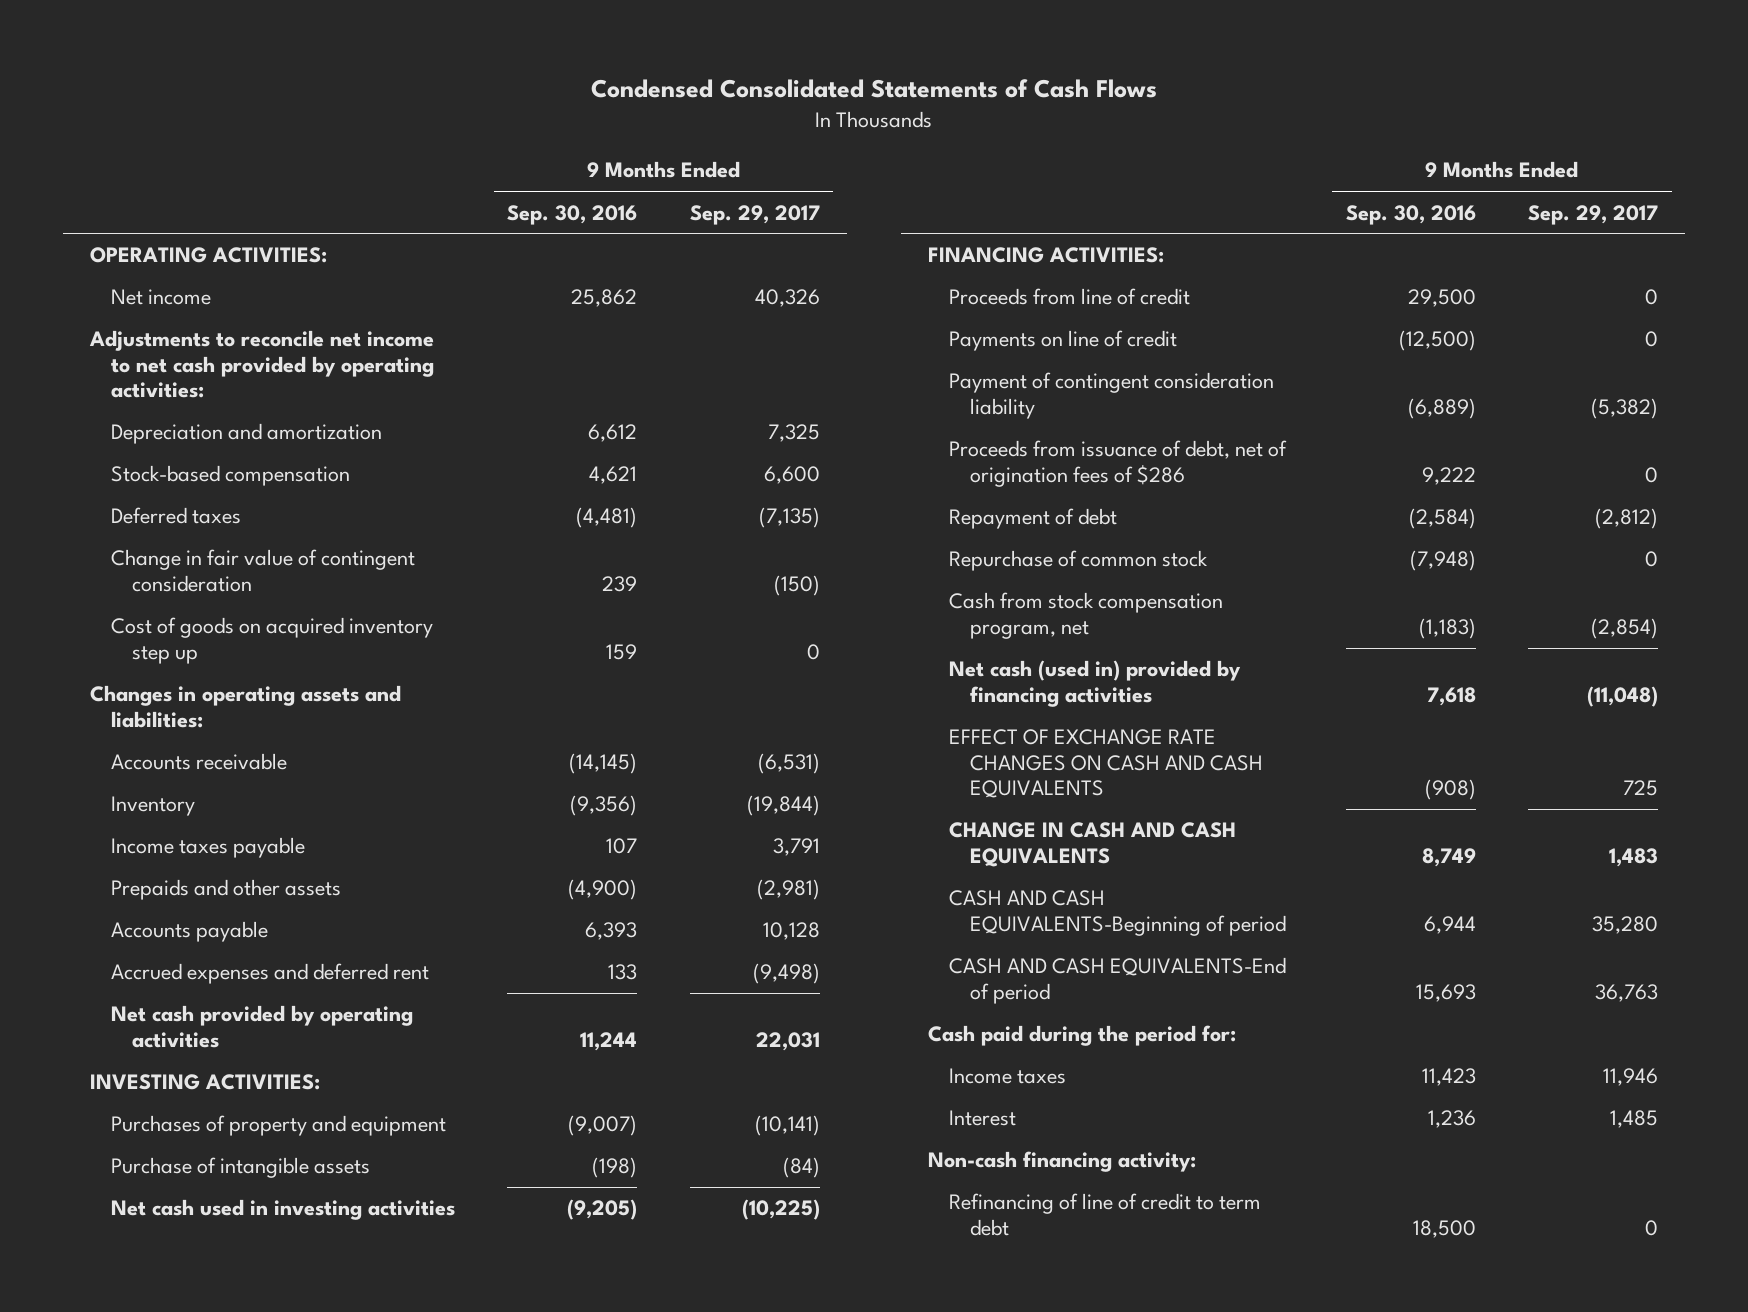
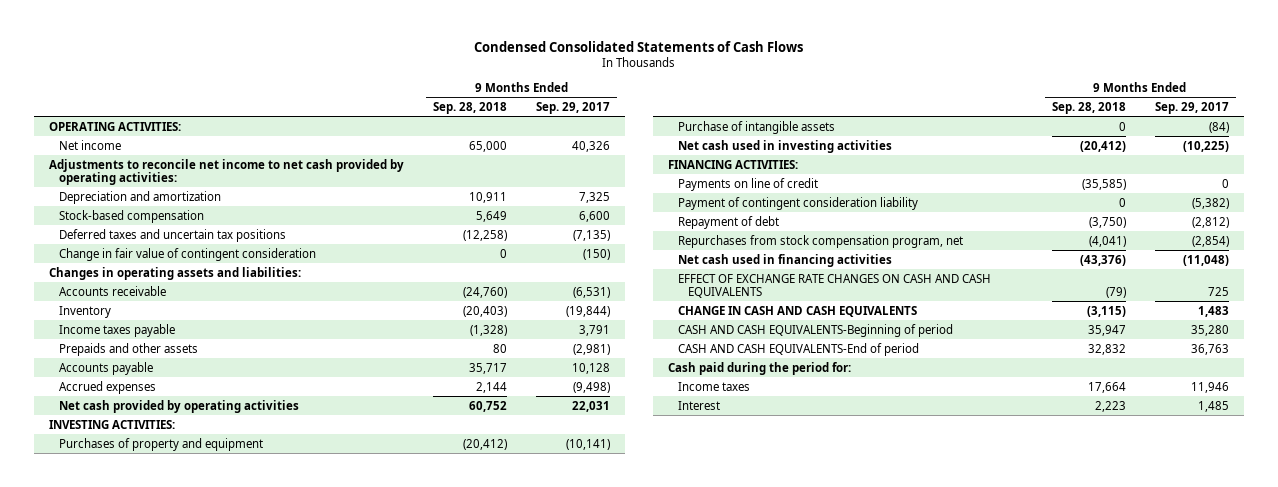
- | 9 Months Ended Sep. 30, 2016 | 9 Months Ended Sep. 29, 2017
+ | 9 Months Ended Sep. 28, 2018 | 9 Months Ended Sep. 29, 2017
- Deferred taxes | (4,481) | (7,135)
+ Deferred taxes and uncertain tax positions | (12,258) | (7,135)
- Cost of goods on acquired inventory step up | 159 | 0
- Accrued expenses and deferred rent | 133 | (9,498)
+ Accrued expenses | 2,144 | (9,498)
- Proceeds from line of credit | 29,500 | 0
- Proceeds from issuance of debt, net of origination fees of $286 | 9,222 | 0
- Repurchase of common stock | (7,948) | 0
- Cash from stock compensation program, net | (1,183) | (2,854)
- Net cash (used in) provided by financing activities | 7,618 | (11,048)
+ Repurchases from stock compensation program, net | (4,041) | (2,854)
+ Net cash used in financing activities | (43,376) | (11,048)
- Non-cash financing activity:
- Refinancing of line of credit to term debt | 18,500 | 0

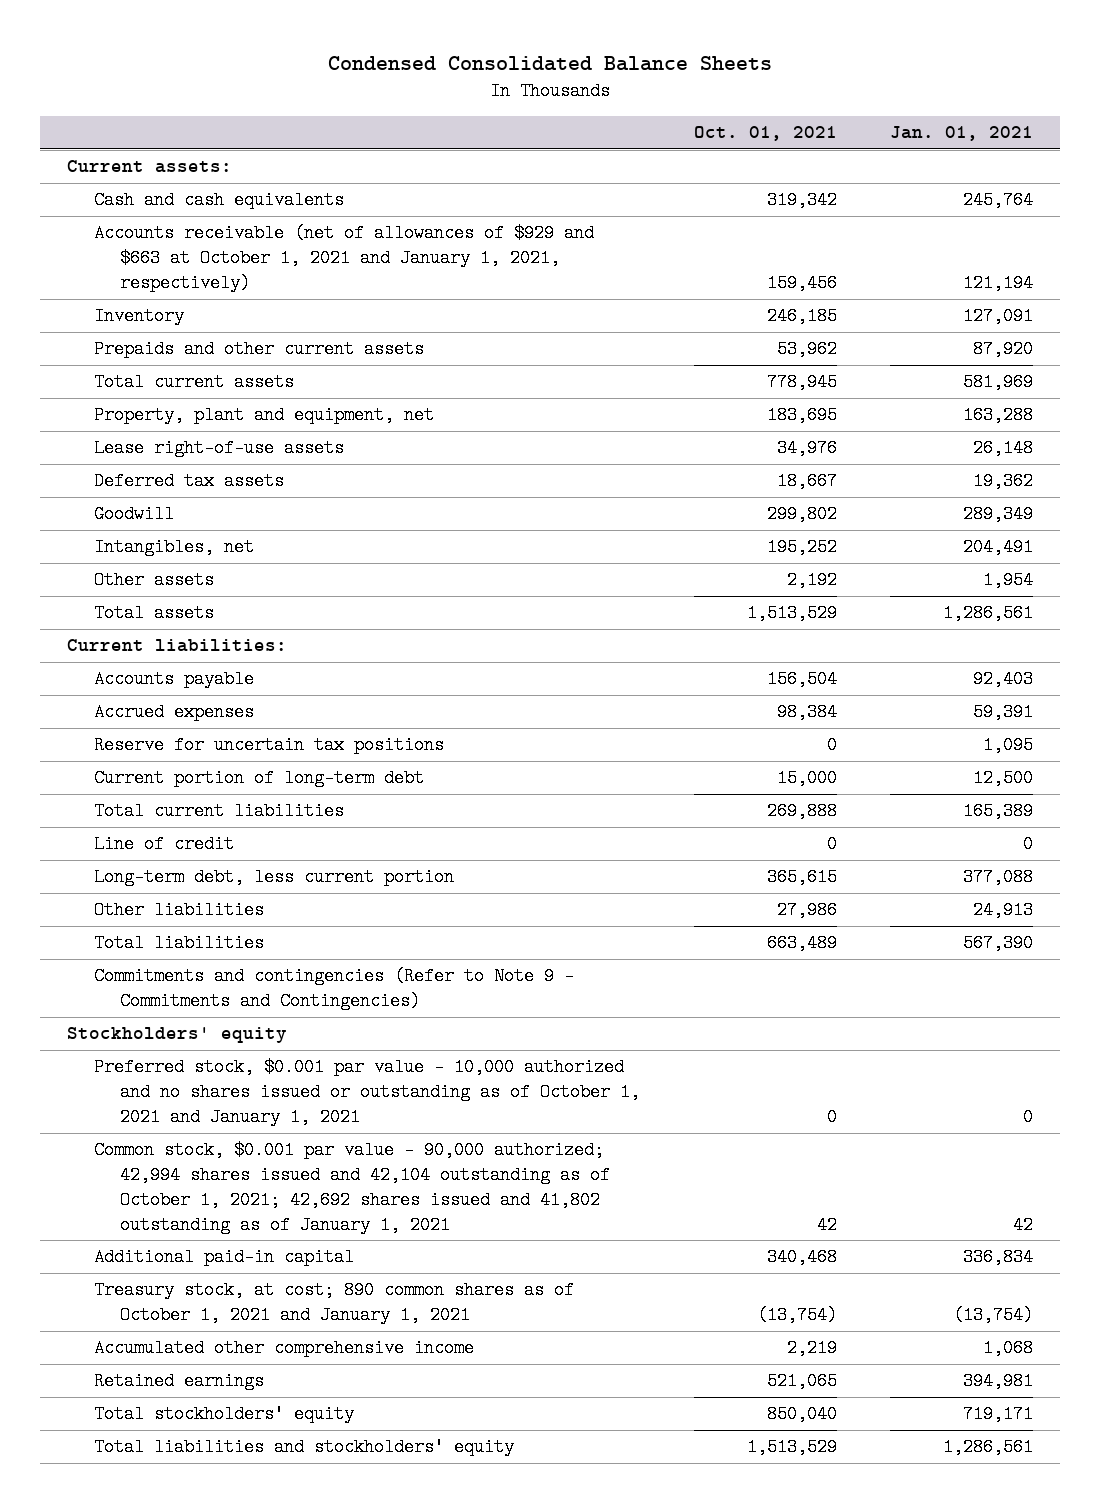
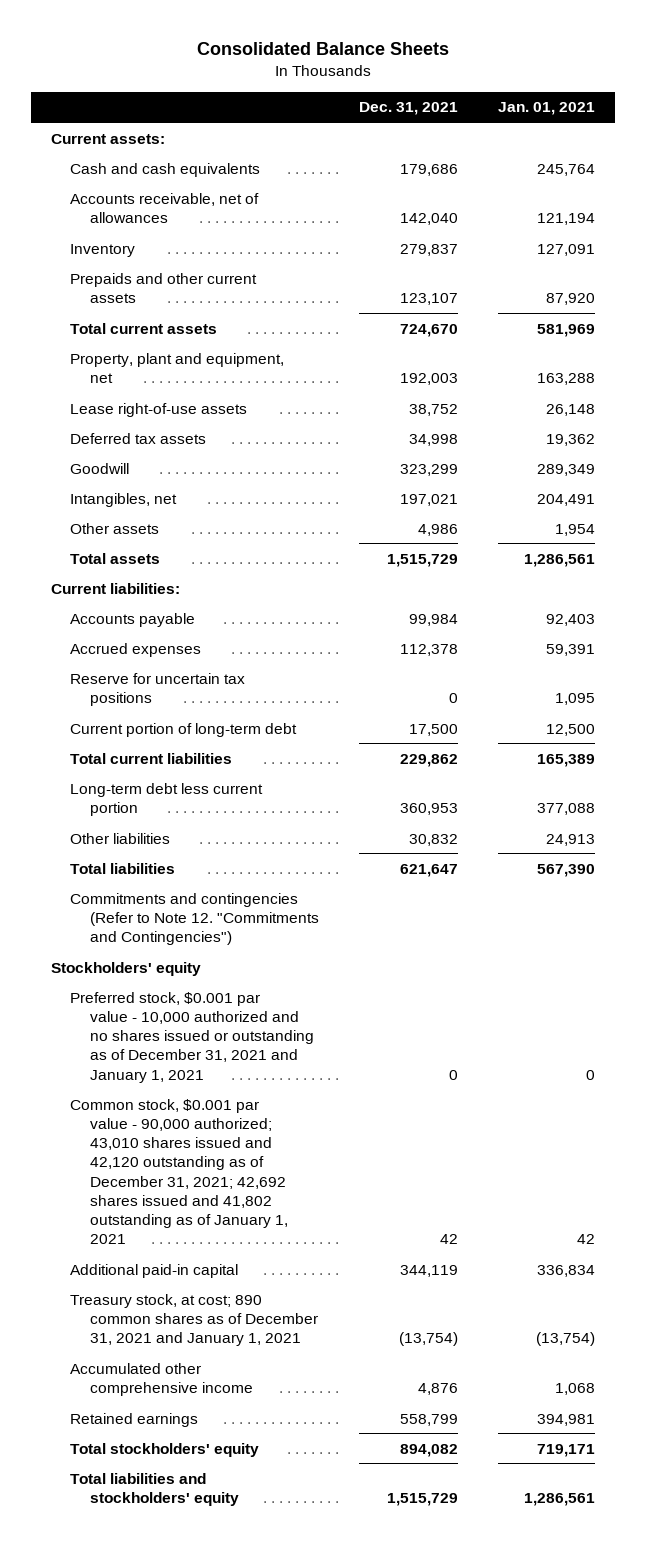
- Condensed Consolidated Balance Sheets
+ Consolidated Balance Sheets
- | Oct. 01, 2021 | Jan. 01, 2021
+ | Dec. 31, 2021 | Jan. 01, 2021
- Accounts receivable (net of allowances of $929 and $663 at October 1, 2021 and January 1, 2021, respectively) | 159,456 | 121,194
+ Accounts receivable, net of allowances | 142,040 | 121,194
- Line of credit | 0 | 0
- Long-term debt, less current portion | 365,615 | 377,088
+ Long-term debt less current portion | 360,953 | 377,088
- Commitments and contingencies (Refer to Note 9 - Commitments and Contingencies)
+ Commitments and contingencies (Refer to Note 12. "Commitments and Contingencies")
- Preferred stock, $0.001 par value - 10,000 authorized and no shares issued or outstanding as of October 1, 2021 and January 1, 2021 | 0 | 0
- Common stock, $0.001 par value - 90,000 authorized; 42,994 shares issued and 42,104 outstanding as of October 1, 2021; 42,692 shares issued and 41,802 outstanding as of January 1, 2021 | 42 | 42
+ Preferred stock, $0.001 par value - 10,000 authorized and no shares issued or outstanding as of December 31, 2021 and January 1, 2021 | 0 | 0
+ Common stock, $0.001 par value - 90,000 authorized; 43,010 shares issued and 42,120 outstanding as of December 31, 2021; 42,692 shares issued and 41,802 outstanding as of January 1, 2021 | 42 | 42
- Treasury stock, at cost; 890 common shares as of October 1, 2021 and January 1, 2021 | (13,754) | (13,754)
+ Treasury stock, at cost; 890 common shares as of December 31, 2021 and January 1, 2021 | (13,754) | (13,754)

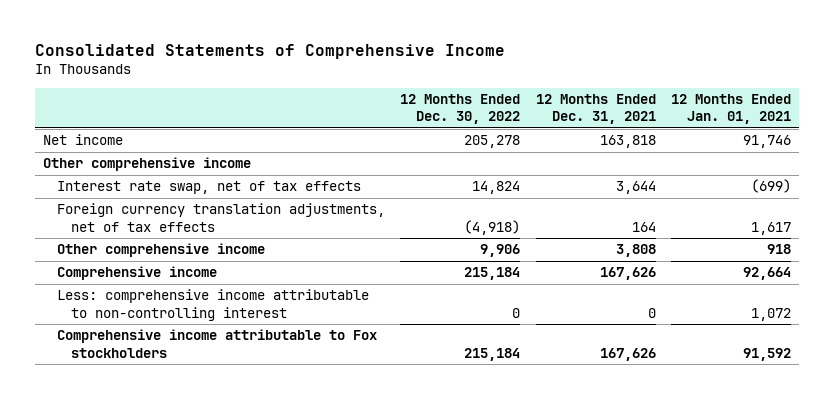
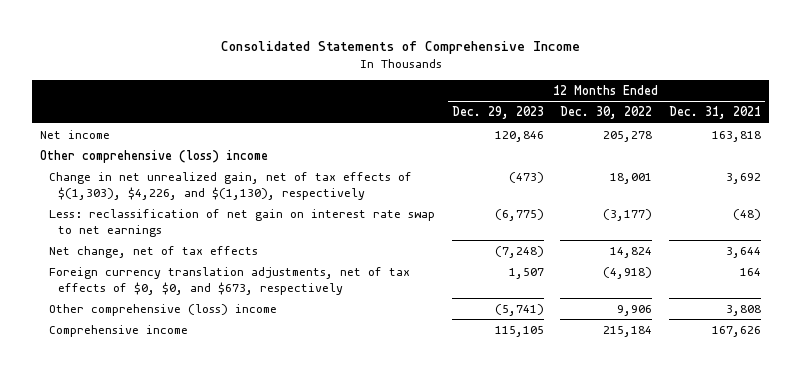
- | 12 Months Ended Dec. 30, 2022 | 12 Months Ended Dec. 31, 2021 | 12 Months Ended Jan. 01, 2021
+ | 12 Months Ended Dec. 29, 2023 | 12 Months Ended Dec. 30, 2022 | 12 Months Ended Dec. 31, 2021
- Other comprehensive income
- Interest rate swap, net of tax effects | 14,824 | 3,644 | (699)
- Foreign currency translation adjustments, net of tax effects | (4,918) | 164 | 1,617
- Other comprehensive income | 9,906 | 3,808 | 918
+ Other comprehensive (loss) income
+ Change in net unrealized gain, net of tax effects of $(1,303), $4,226, and $(1,130), respectively | (473) | 18,001 | 3,692
+ Less: reclassification of net gain on interest rate swap to net earnings | (6,775) | (3,177) | (48)
+ Net change, net of tax effects | (7,248) | 14,824 | 3,644
+ Foreign currency translation adjustments, net of tax effects of $0, $0, and $673, respectively | 1,507 | (4,918) | 164
+ Other comprehensive (loss) income | (5,741) | 9,906 | 3,808
- Less: comprehensive income attributable to non-controlling interest | 0 | 0 | 1,072
- Comprehensive income attributable to Fox stockholders | 215,184 | 167,626 | 91,592

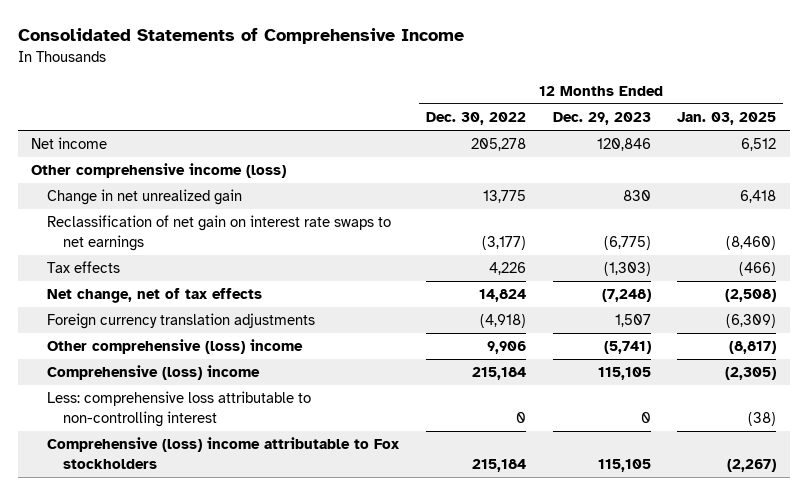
- | 12 Months Ended Dec. 29, 2023 | 12 Months Ended Dec. 30, 2022 | 12 Months Ended Dec. 31, 2021
+ | 12 Months Ended Dec. 30, 2022 | 12 Months Ended Dec. 29, 2023 | 12 Months Ended Jan. 03, 2025
- Other comprehensive (loss) income
- Change in net unrealized gain, net of tax effects of $(1,303), $4,226, and $(1,130), respectively | (473) | 18,001 | 3,692
- Less: reclassification of net gain on interest rate swap to net earnings | (6,775) | (3,177) | (48)
+ Other comprehensive income (loss)
+ Change in net unrealized gain | 13,775 | 830 | 6,418
+ Reclassification of net gain on interest rate swaps to net earnings | (3,177) | (6,775) | (8,460)
+ Tax effects | 4,226 | (1,303) | (466)
- Foreign currency translation adjustments, net of tax effects of $0, $0, and $673, respectively | 1,507 | (4,918) | 164
+ Foreign currency translation adjustments | (4,918) | 1,507 | (6,309)
- Comprehensive income | 115,105 | 215,184 | 167,626
+ Comprehensive (loss) income | 215,184 | 115,105 | (2,305)
+ Less: comprehensive loss attributable to non-controlling interest | 0 | 0 | (38)
+ Comprehensive (loss) income attributable to Fox stockholders | 215,184 | 115,105 | (2,267)

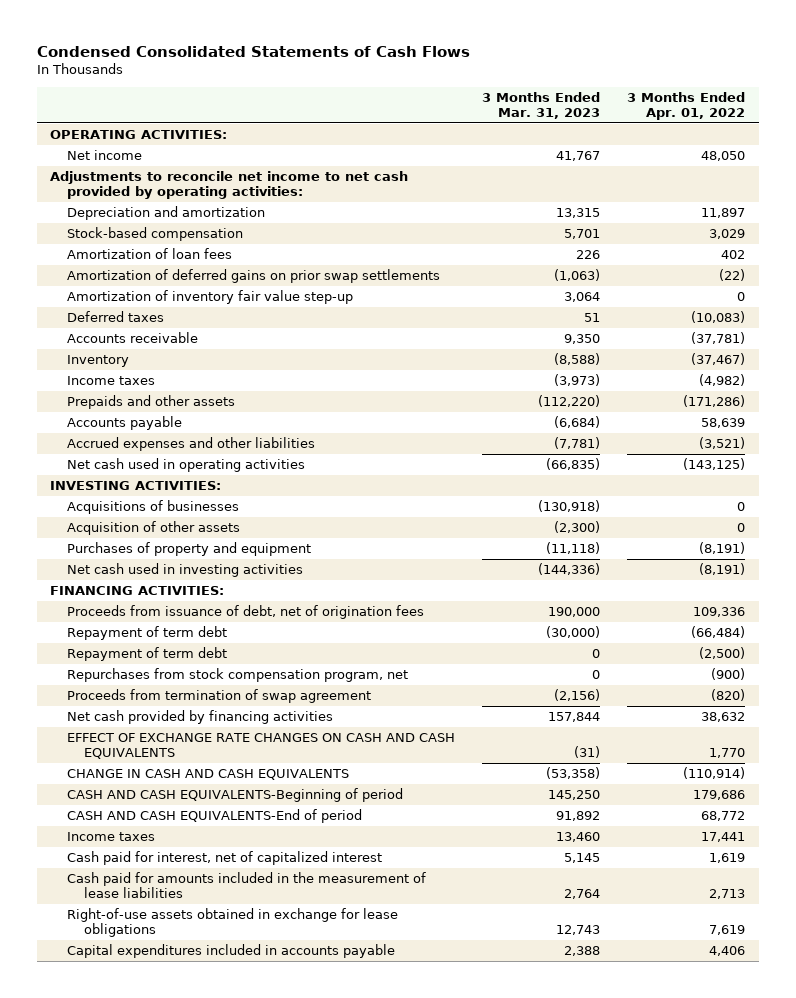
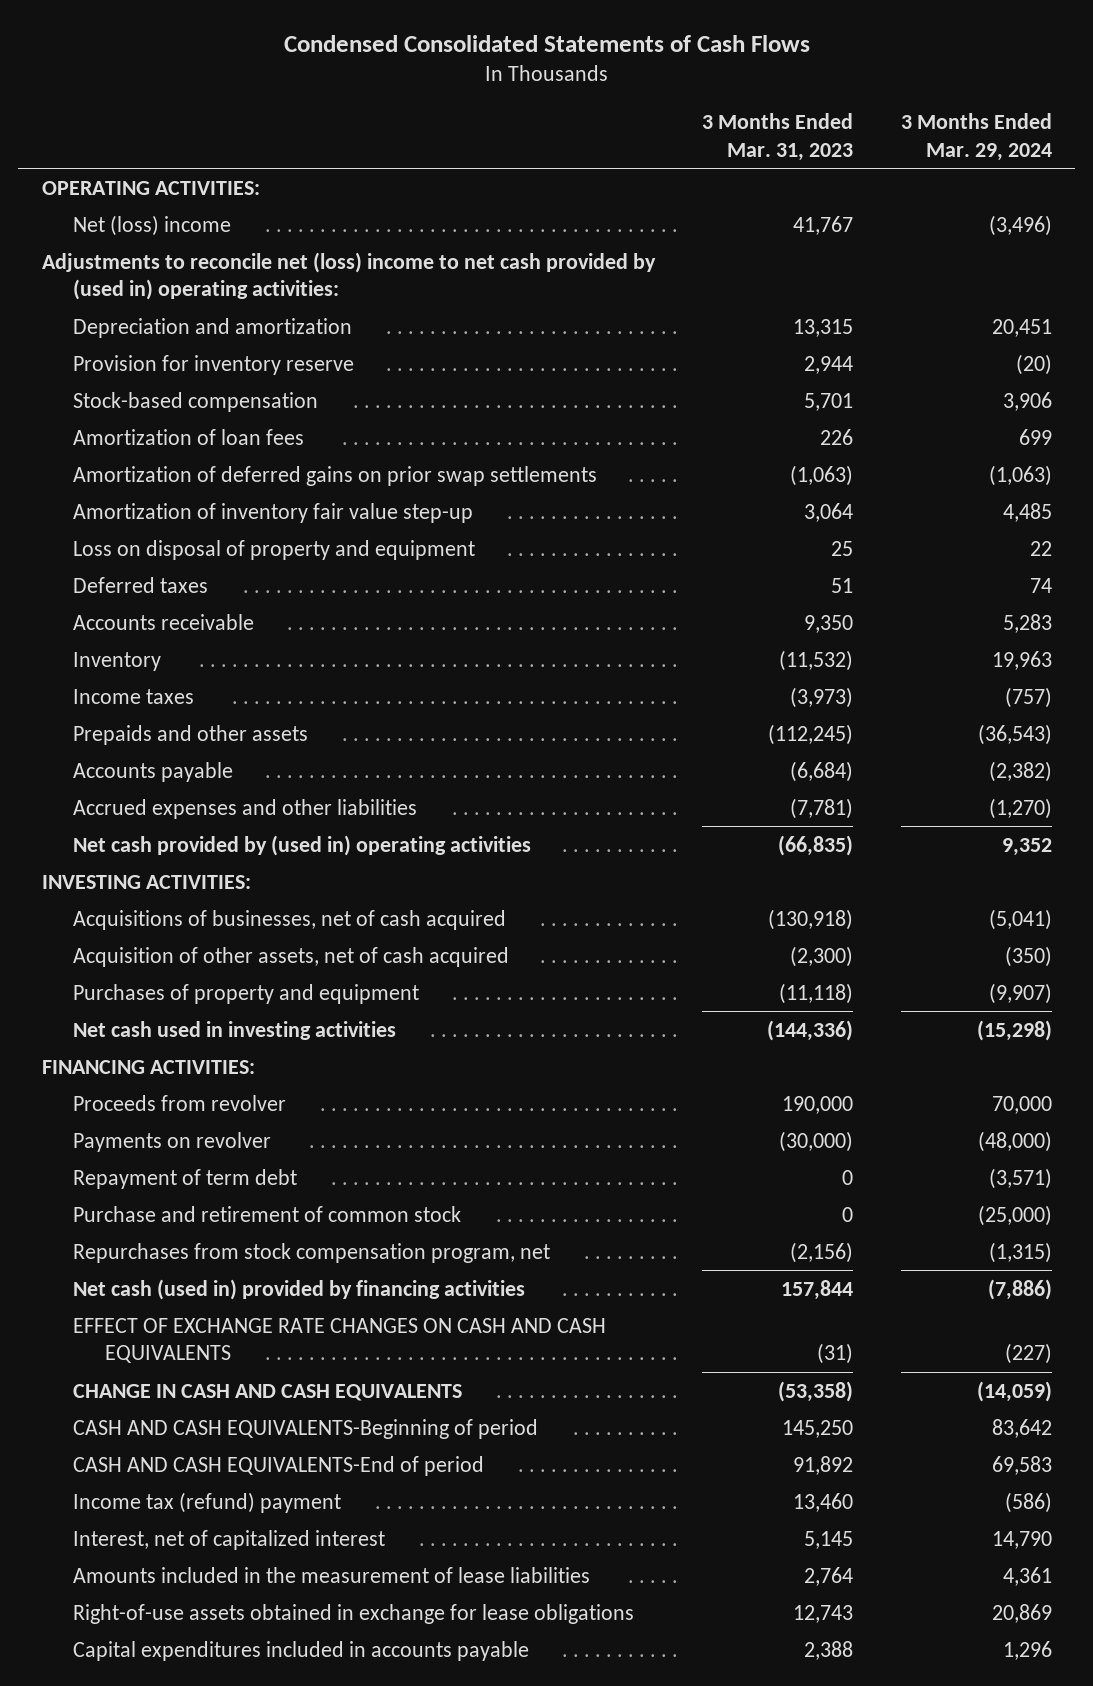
- | 3 Months Ended Mar. 31, 2023 | 3 Months Ended Apr. 01, 2022
+ | 3 Months Ended Mar. 31, 2023 | 3 Months Ended Mar. 29, 2024
- Net income | 41,767 | 48,050
- Adjustments to reconcile net income to net cash provided by operating activities:
+ Net (loss) income | 41,767 | (3,496)
+ Adjustments to reconcile net (loss) income to net cash provided by (used in) operating activities:
+ Provision for inventory reserve | 2,944 | (20)
+ Loss on disposal of property and equipment | 25 | 22
- Inventory | (8,588) | (37,467)
+ Inventory | (11,532) | 19,963
- Prepaids and other assets | (112,220) | (171,286)
+ Prepaids and other assets | (112,245) | (36,543)
- Net cash used in operating activities | (66,835) | (143,125)
+ Net cash provided by (used in) operating activities | (66,835) | 9,352
- Acquisitions of businesses | (130,918) | 0
- Acquisition of other assets | (2,300) | 0
+ Acquisitions of businesses, net of cash acquired | (130,918) | (5,041)
+ Acquisition of other assets, net of cash acquired | (2,300) | (350)
- Proceeds from issuance of debt, net of origination fees | 190,000 | 109,336
- Repayment of term debt | (30,000) | (66,484)
+ Proceeds from revolver | 190,000 | 70,000
+ Payments on revolver | (30,000) | (48,000)
- Repurchases from stock compensation program, net | 0 | (900)
- Proceeds from termination of swap agreement | (2,156) | (820)
- Net cash provided by financing activities | 157,844 | 38,632
+ Purchase and retirement of common stock | 0 | (25,000)
+ Repurchases from stock compensation program, net | (2,156) | (1,315)
+ Net cash (used in) provided by financing activities | 157,844 | (7,886)
- Income taxes | 13,460 | 17,441
- Cash paid for interest, net of capitalized interest | 5,145 | 1,619
- Cash paid for amounts included in the measurement of lease liabilities | 2,764 | 2,713
+ Income tax (refund) payment | 13,460 | (586)
+ Interest, net of capitalized interest | 5,145 | 14,790
+ Amounts included in the measurement of lease liabilities | 2,764 | 4,361

